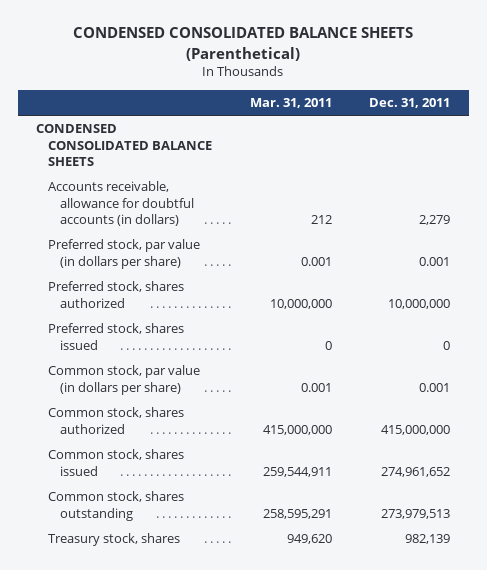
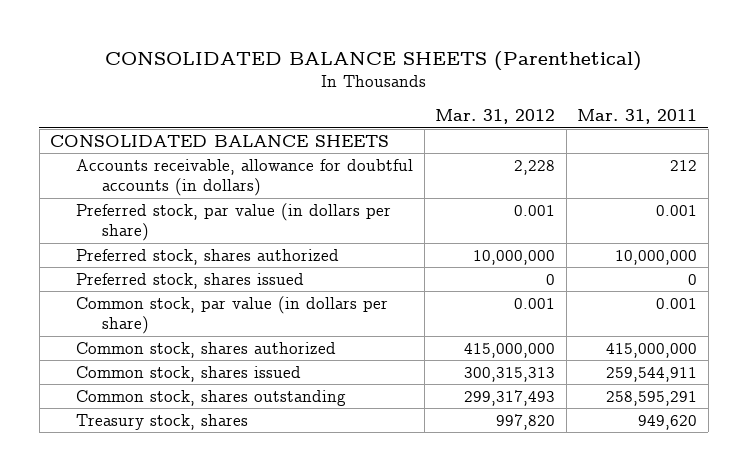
- CONDENSED CONSOLIDATED BALANCE SHEETS (Parenthetical)
+ CONSOLIDATED BALANCE SHEETS (Parenthetical)
- | Mar. 31, 2011 | Dec. 31, 2011
+ | Mar. 31, 2012 | Mar. 31, 2011
- CONDENSED CONSOLIDATED BALANCE SHEETS
+ CONSOLIDATED BALANCE SHEETS

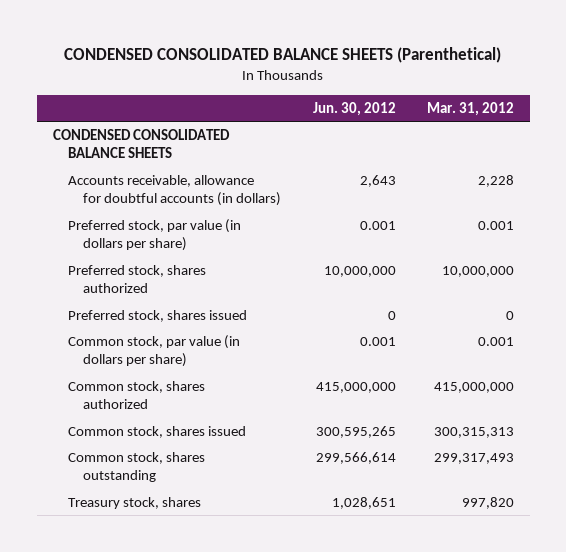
- CONSOLIDATED BALANCE SHEETS (Parenthetical)
+ CONDENSED CONSOLIDATED BALANCE SHEETS (Parenthetical)
- | Mar. 31, 2012 | Mar. 31, 2011
+ | Jun. 30, 2012 | Mar. 31, 2012
- CONSOLIDATED BALANCE SHEETS
+ CONDENSED CONSOLIDATED BALANCE SHEETS

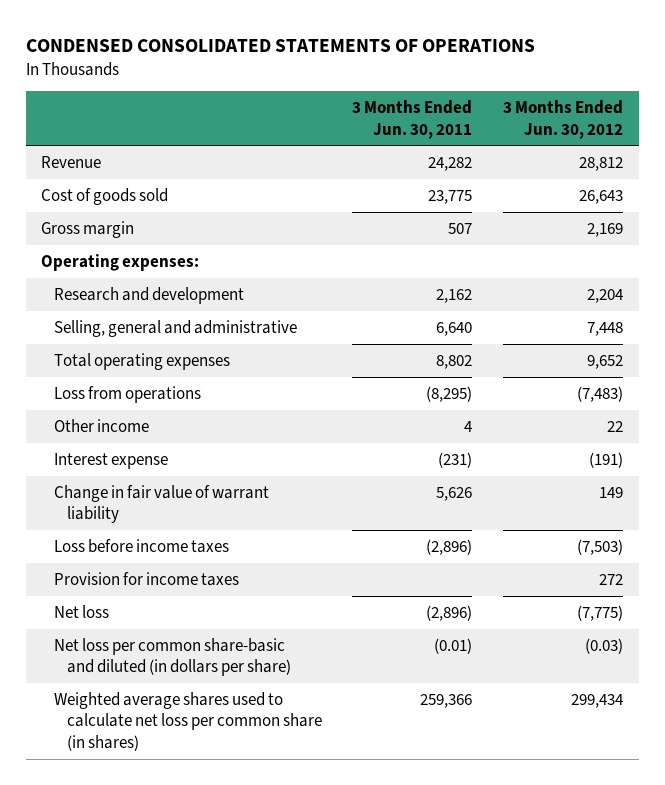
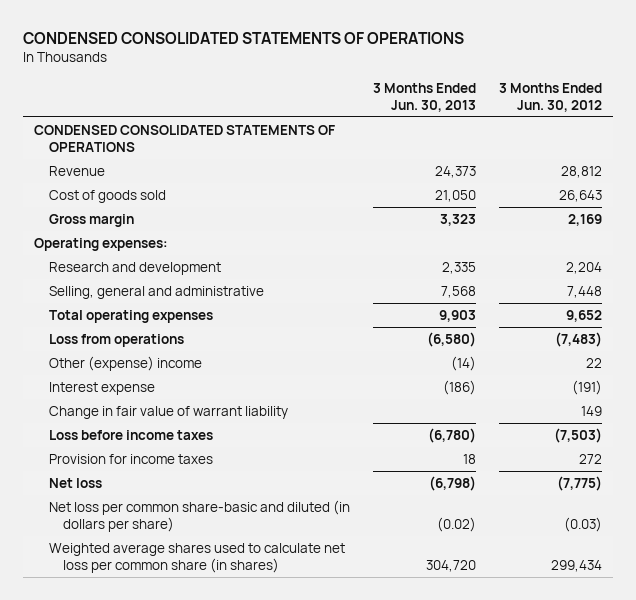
- | 3 Months Ended Jun. 30, 2011 | 3 Months Ended Jun. 30, 2012
+ | 3 Months Ended Jun. 30, 2013 | 3 Months Ended Jun. 30, 2012
+ CONDENSED CONSOLIDATED STATEMENTS OF OPERATIONS
- Other income | 4 | 22
+ Other (expense) income | (14) | 22

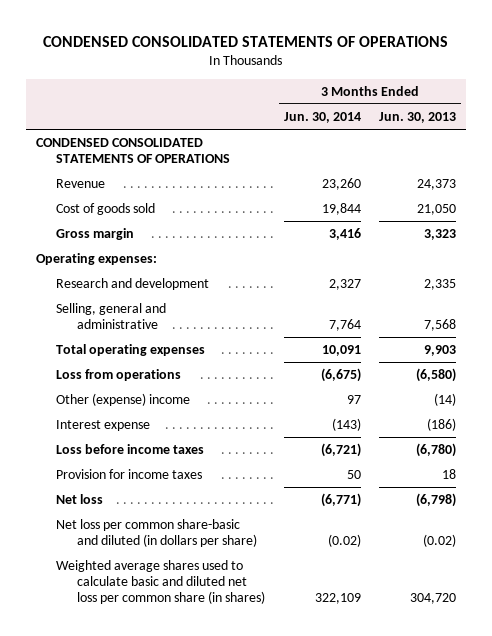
- | 3 Months Ended Jun. 30, 2013 | 3 Months Ended Jun. 30, 2012
+ | 3 Months Ended Jun. 30, 2014 | 3 Months Ended Jun. 30, 2013
- Change in fair value of warrant liability | | 149
- Weighted average shares used to calculate net loss per common share (in shares) | 304,720 | 299,434
+ Weighted average shares used to calculate basic and diluted net loss per common share (in shares) | 322,109 | 304,720

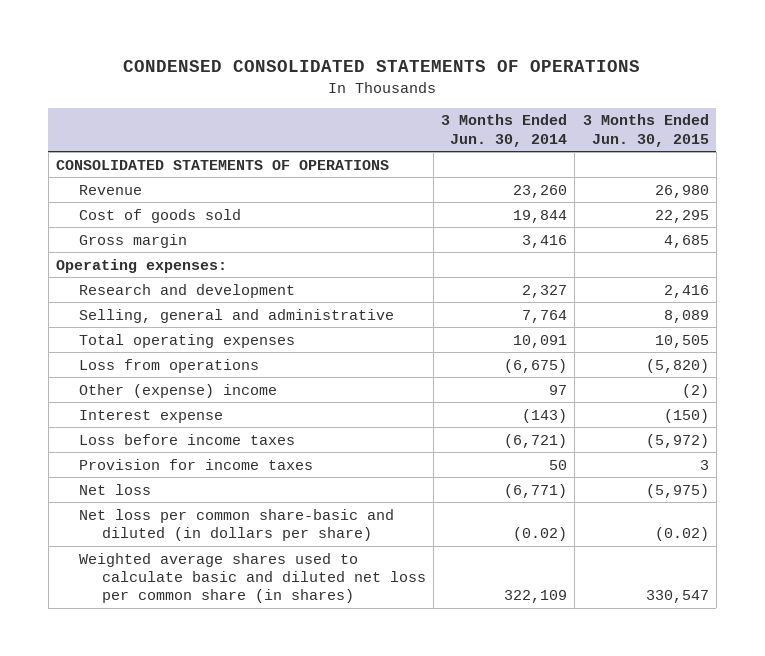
- | 3 Months Ended Jun. 30, 2014 | 3 Months Ended Jun. 30, 2013
+ | 3 Months Ended Jun. 30, 2014 | 3 Months Ended Jun. 30, 2015
- CONDENSED CONSOLIDATED STATEMENTS OF OPERATIONS
+ CONSOLIDATED STATEMENTS OF OPERATIONS

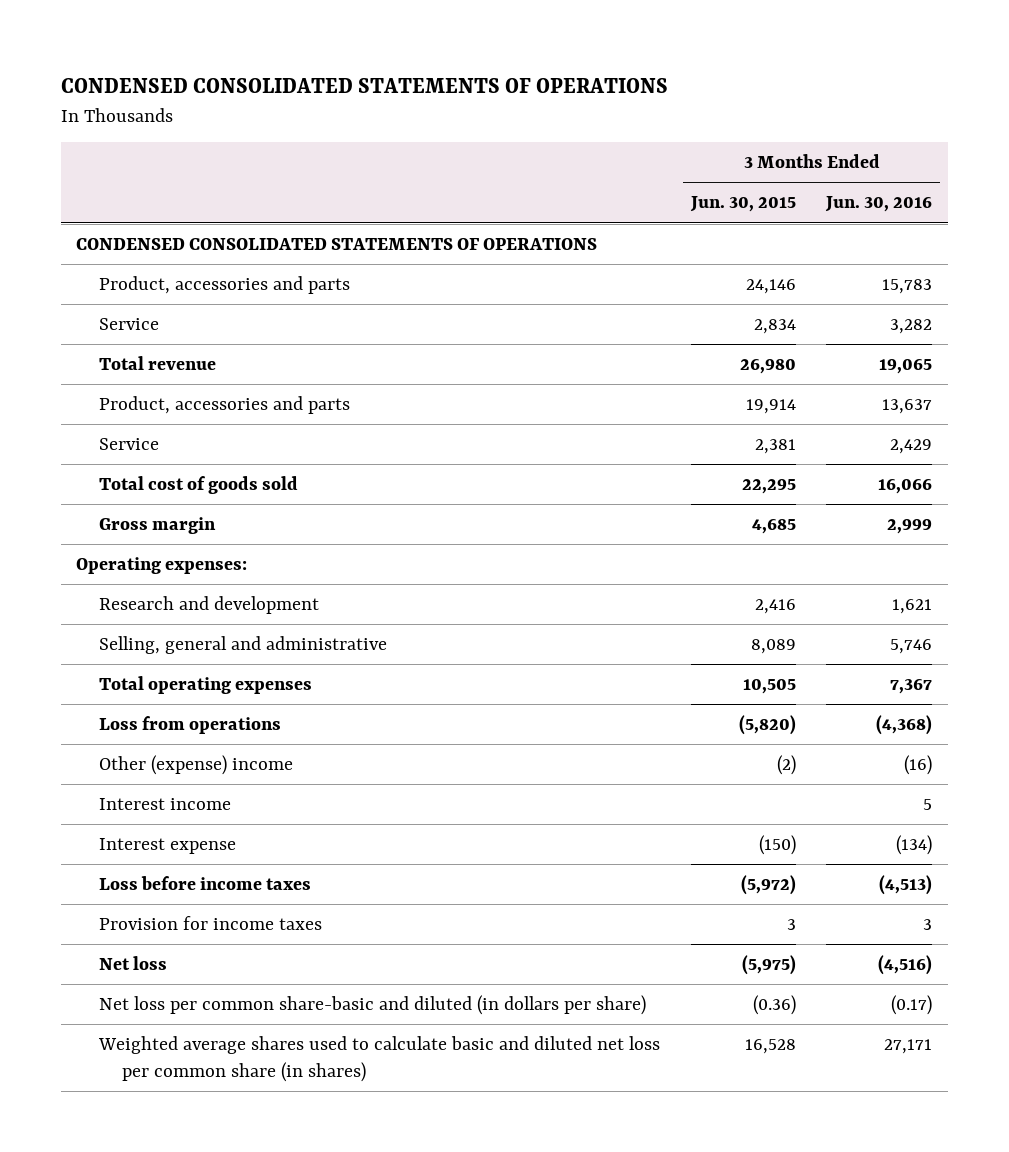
- | 3 Months Ended Jun. 30, 2014 | 3 Months Ended Jun. 30, 2015
+ | 3 Months Ended Jun. 30, 2015 | 3 Months Ended Jun. 30, 2016
- CONSOLIDATED STATEMENTS OF OPERATIONS
- Revenue | 23,260 | 26,980
- Cost of goods sold | 19,844 | 22,295
+ CONDENSED CONSOLIDATED STATEMENTS OF OPERATIONS
+ Product, accessories and parts | 24,146 | 15,783
+ Service | 2,834 | 3,282
+ Total revenue | 26,980 | 19,065
+ Product, accessories and parts | 19,914 | 13,637
+ Service | 2,381 | 2,429
+ Total cost of goods sold | 22,295 | 16,066
+ Interest income | | 5
- Net loss per common share-basic and diluted (in dollars per share) | (0.02) | (0.02)
- Weighted average shares used to calculate basic and diluted net loss per common share (in shares) | 322,109 | 330,547
+ Net loss per common share-basic and diluted (in dollars per share) | (0.36) | (0.17)
+ Weighted average shares used to calculate basic and diluted net loss per common share (in shares) | 16,528 | 27,171

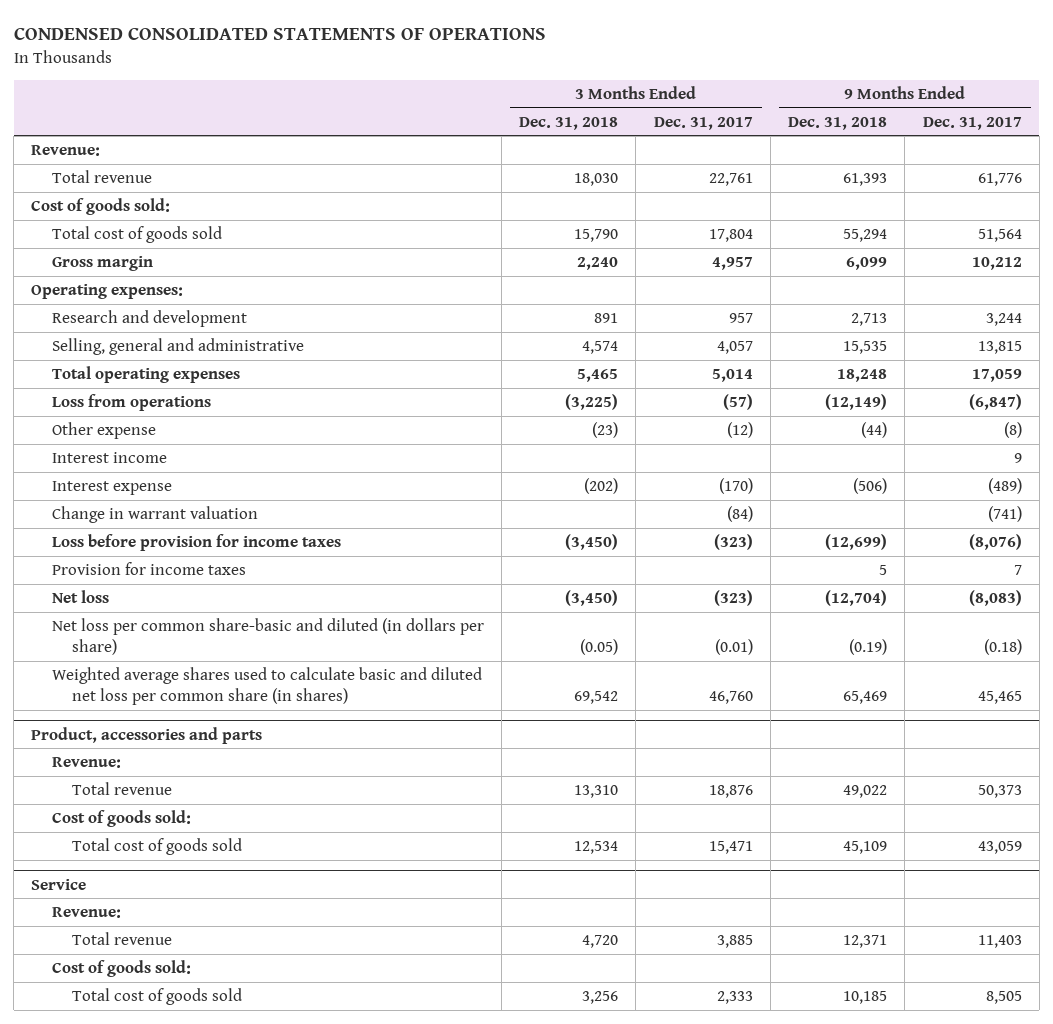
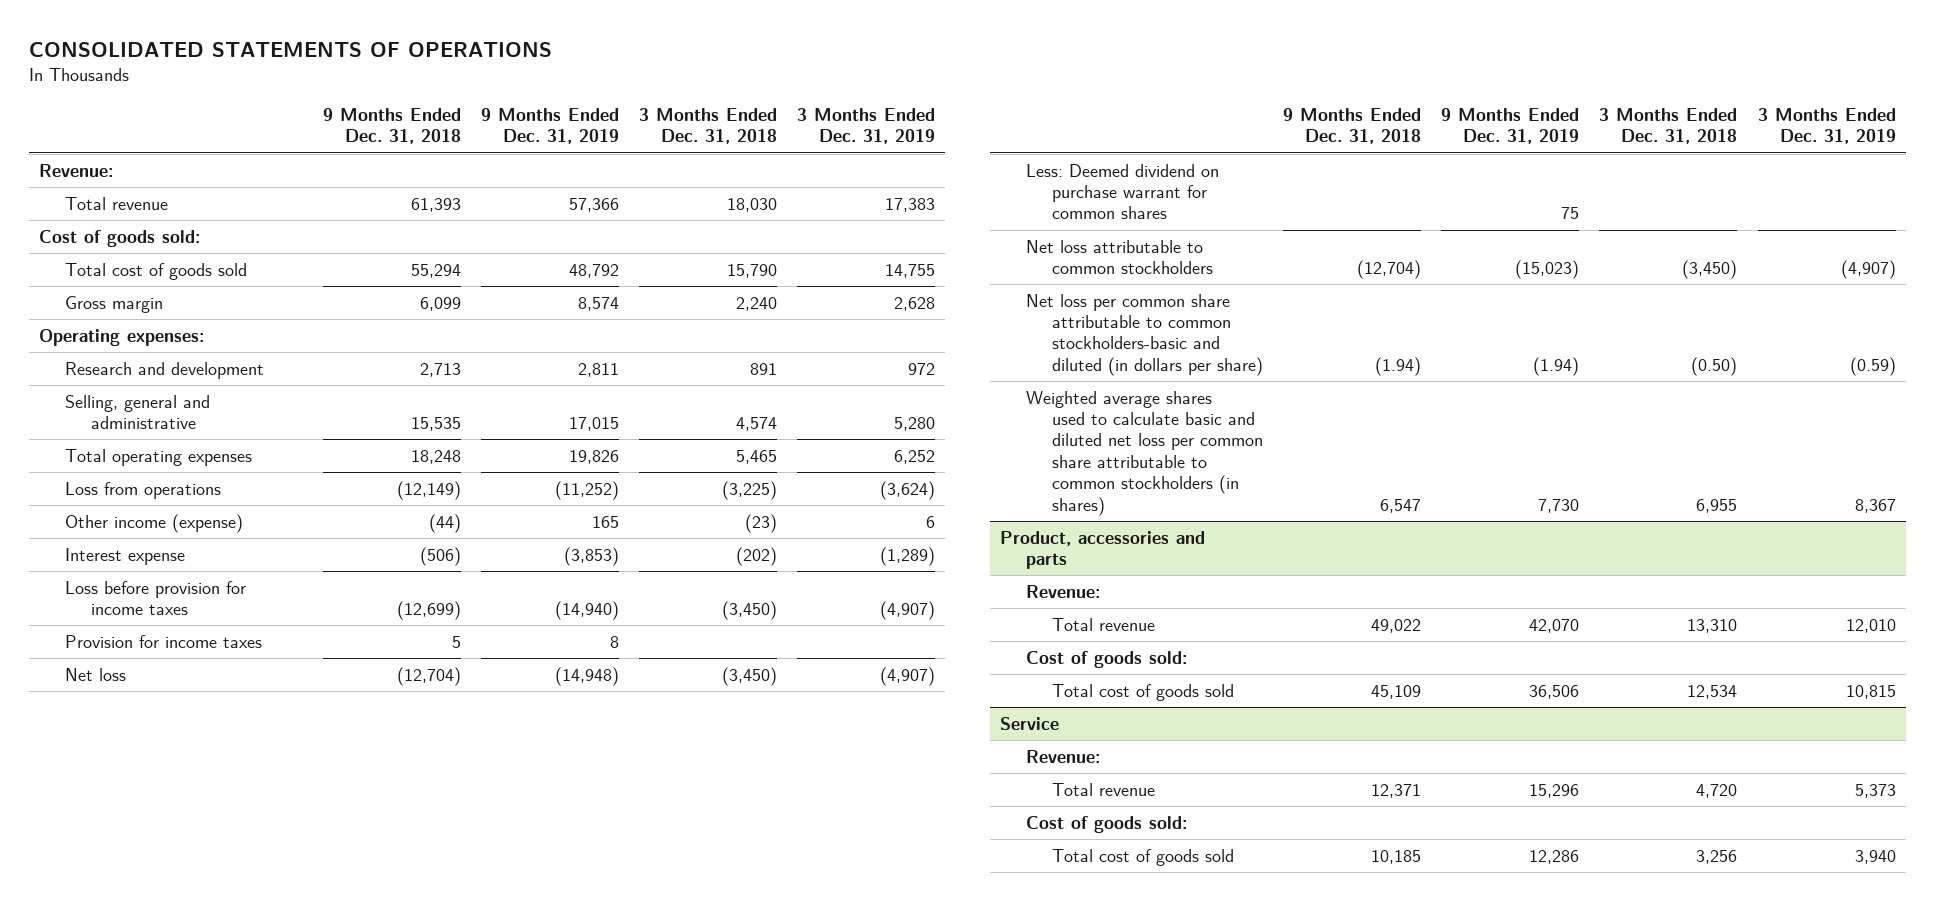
- CONDENSED CONSOLIDATED STATEMENTS OF OPERATIONS
+ CONSOLIDATED STATEMENTS OF OPERATIONS
- | 3 Months Ended Dec. 31, 2018 | 3 Months Ended Dec. 31, 2017 | 9 Months Ended Dec. 31, 2018 | 9 Months Ended Dec. 31, 2017
+ | 9 Months Ended Dec. 31, 2018 | 9 Months Ended Dec. 31, 2019 | 3 Months Ended Dec. 31, 2018 | 3 Months Ended Dec. 31, 2019
- Other expense | (23) | (12) | (44) | (8)
- Interest income | | | | 9
+ Other income (expense) | (44) | 165 | (23) | 6
- Change in warrant valuation | | (84) | | (741)
- Net loss per common share-basic and diluted (in dollars per share) | (0.05) | (0.01) | (0.19) | (0.18)
- Weighted average shares used to calculate basic and diluted net loss per common share (in shares) | 69,542 | 46,760 | 65,469 | 45,465
+ Less: Deemed dividend on purchase warrant for common shares | | 75 | |
+ Net loss attributable to common stockholders | (12,704) | (15,023) | (3,450) | (4,907)
+ Net loss per common share attributable to common stockholders-basic and diluted (in dollars per share) | (1.94) | (1.94) | (0.50) | (0.59)
+ Weighted average shares used to calculate basic and diluted net loss per common share attributable to common stockholders (in shares) | 6,547 | 7,730 | 6,955 | 8,367

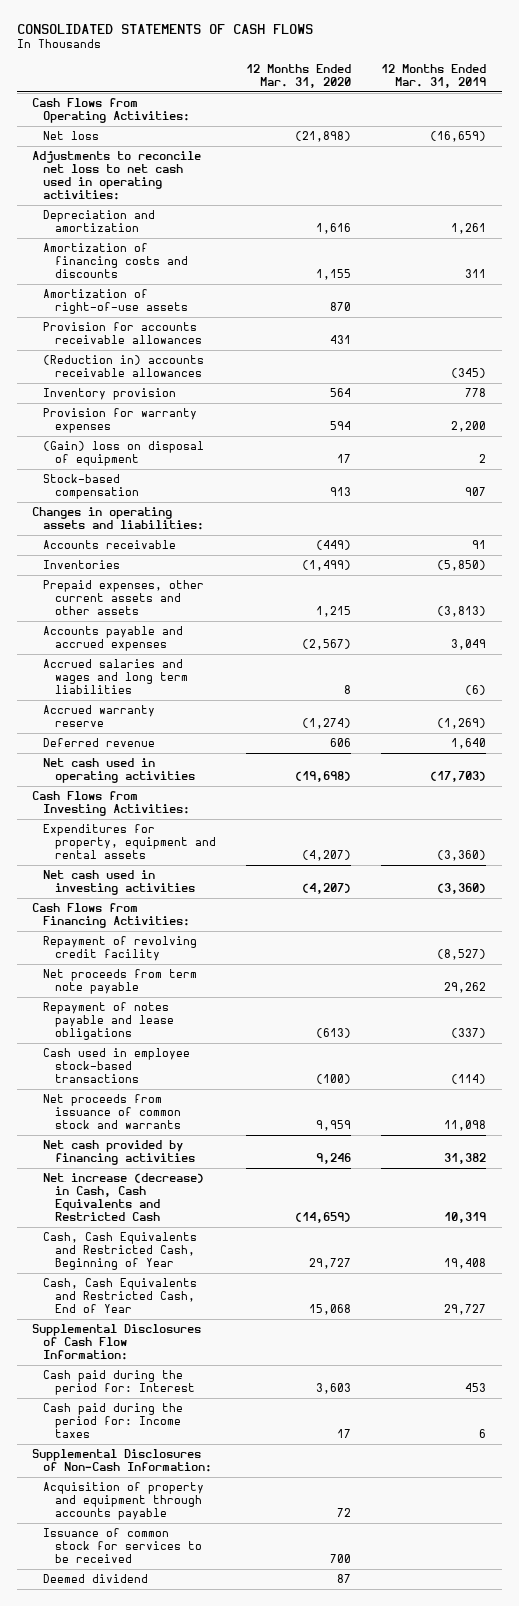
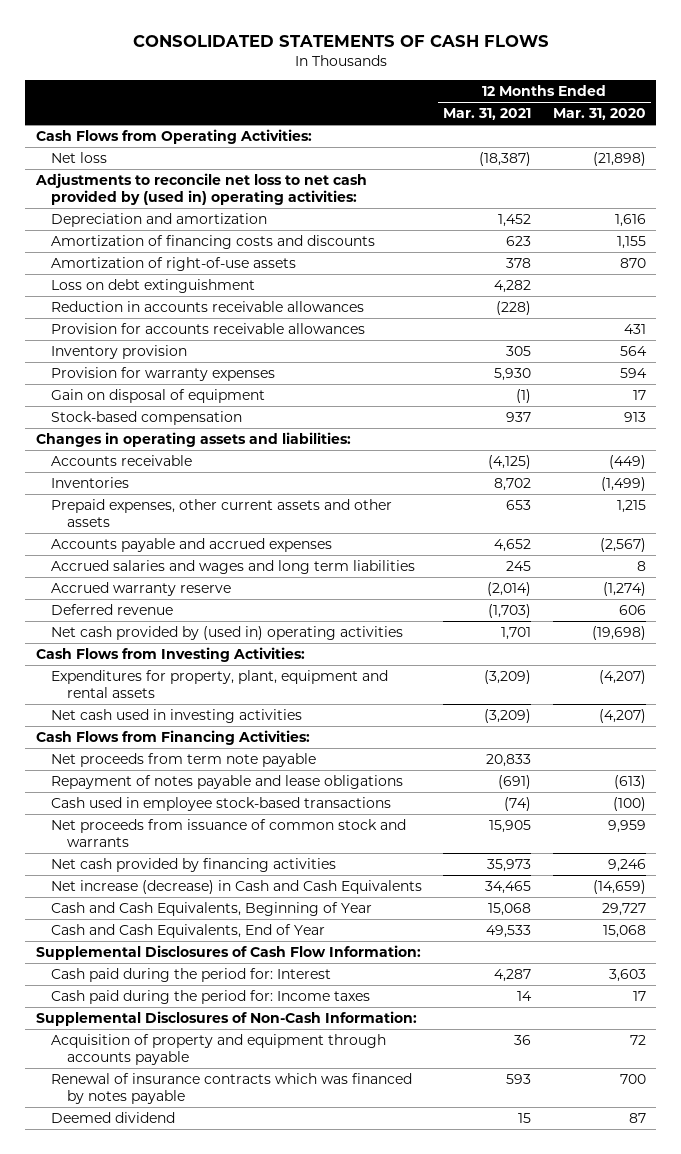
- | 12 Months Ended Mar. 31, 2020 | 12 Months Ended Mar. 31, 2019
+ | 12 Months Ended Mar. 31, 2021 | 12 Months Ended Mar. 31, 2020
- Adjustments to reconcile net loss to net cash used in operating activities:
+ Adjustments to reconcile net loss to net cash provided by (used in) operating activities:
+ Loss on debt extinguishment | 4,282 |
+ Reduction in accounts receivable allowances | (228) |
- (Reduction in) accounts receivable allowances | | (345)
- (Gain) loss on disposal of equipment | 17 | 2
+ Gain on disposal of equipment | (1) | 17
- Net cash used in operating activities | (19,698) | (17,703)
+ Net cash provided by (used in) operating activities | 1,701 | (19,698)
- Expenditures for property, equipment and rental assets | (4,207) | (3,360)
+ Expenditures for property, plant, equipment and rental assets | (3,209) | (4,207)
- Repayment of revolving credit facility | | (8,527)
- Net increase (decrease) in Cash, Cash Equivalents and Restricted Cash | (14,659) | 10,319
- Cash, Cash Equivalents and Restricted Cash, Beginning of Year | 29,727 | 19,408
- Cash, Cash Equivalents and Restricted Cash, End of Year | 15,068 | 29,727
+ Net increase (decrease) in Cash and Cash Equivalents | 34,465 | (14,659)
+ Cash and Cash Equivalents, Beginning of Year | 15,068 | 29,727
+ Cash and Cash Equivalents, End of Year | 49,533 | 15,068
- Issuance of common stock for services to be received | 700 |
+ Renewal of insurance contracts which was financed by notes payable | 593 | 700

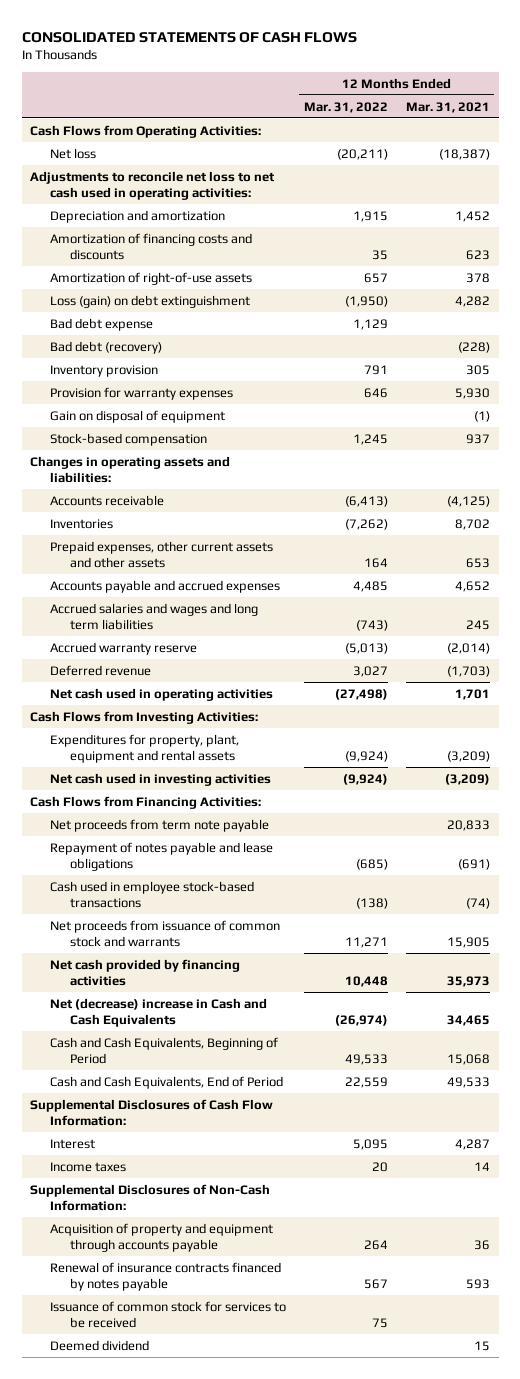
- | 12 Months Ended Mar. 31, 2021 | 12 Months Ended Mar. 31, 2020
+ | 12 Months Ended Mar. 31, 2022 | 12 Months Ended Mar. 31, 2021
- Adjustments to reconcile net loss to net cash provided by (used in) operating activities:
+ Adjustments to reconcile net loss to net cash used in operating activities:
- Loss on debt extinguishment | 4,282 |
- Reduction in accounts receivable allowances | (228) |
- Provision for accounts receivable allowances | | 431
+ Loss (gain) on debt extinguishment | (1,950) | 4,282
+ Bad debt expense | 1,129 |
+ Bad debt (recovery) | | (228)
- Net cash provided by (used in) operating activities | 1,701 | (19,698)
+ Net cash used in operating activities | (27,498) | 1,701
- Net increase (decrease) in Cash and Cash Equivalents | 34,465 | (14,659)
- Cash and Cash Equivalents, Beginning of Year | 15,068 | 29,727
- Cash and Cash Equivalents, End of Year | 49,533 | 15,068
+ Net (decrease) increase in Cash and Cash Equivalents | (26,974) | 34,465
+ Cash and Cash Equivalents, Beginning of Period | 49,533 | 15,068
+ Cash and Cash Equivalents, End of Period | 22,559 | 49,533
- Cash paid during the period for: Interest | 4,287 | 3,603
- Cash paid during the period for: Income taxes | 14 | 17
+ Interest | 5,095 | 4,287
+ Income taxes | 20 | 14
- Renewal of insurance contracts which was financed by notes payable | 593 | 700
+ Renewal of insurance contracts financed by notes payable | 567 | 593
+ Issuance of common stock for services to be received | 75 |

